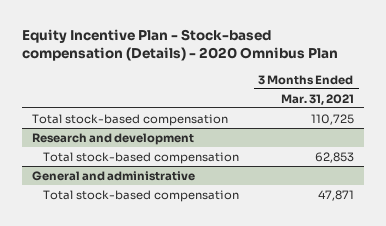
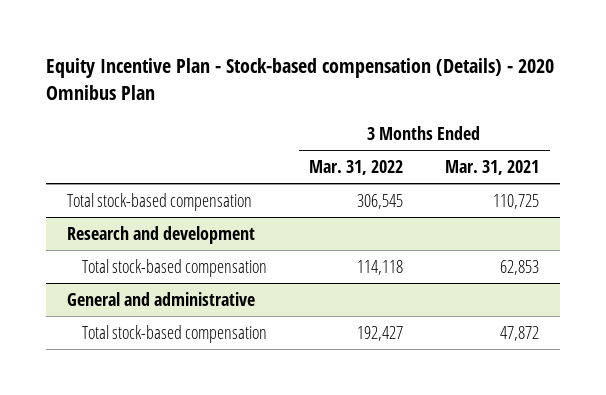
- | 3 Months Ended Mar. 31, 2021
+ | 3 Months Ended Mar. 31, 2022 | 3 Months Ended Mar. 31, 2021
@ General and administrative
- Total stock-based compensation | 47,871
+ Total stock-based compensation | 192,427 | 47,872

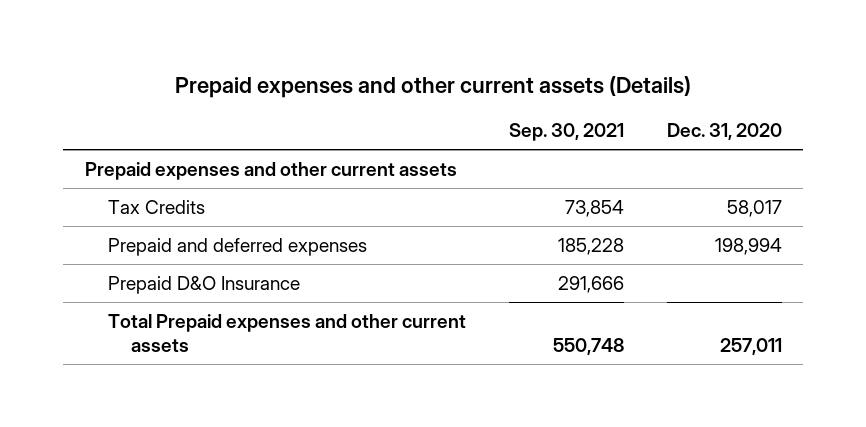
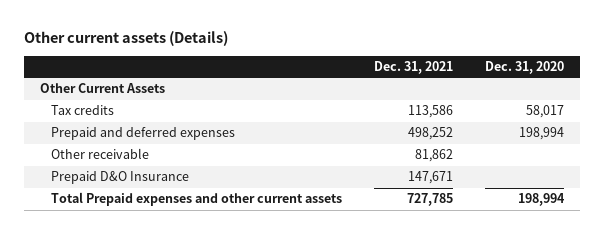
- Prepaid expenses and other current assets (Details)
+ Other current assets (Details)
- | Sep. 30, 2021 | Dec. 31, 2020
+ | Dec. 31, 2021 | Dec. 31, 2020
- Prepaid expenses and other current assets
- Tax Credits | 73,854 | 58,017
+ Other Current Assets
+ Tax credits | 113,586 | 58,017
+ Other receivable | 81,862 |
- Total Prepaid expenses and other current assets | 550,748 | 257,011
+ Total Prepaid expenses and other current assets | 727,785 | 198,994

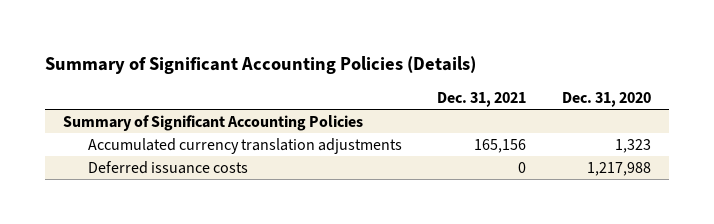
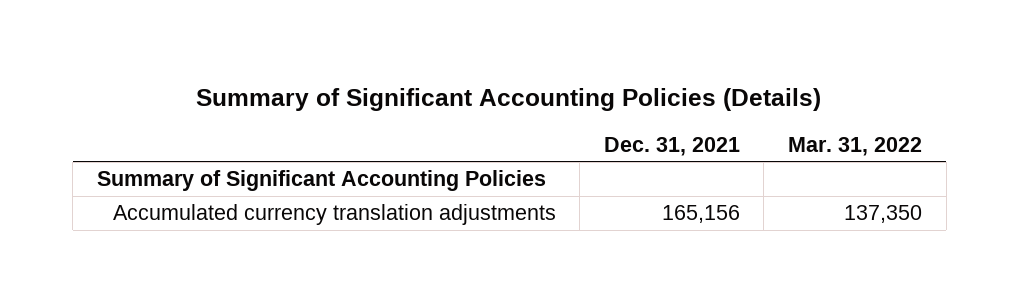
- | Dec. 31, 2021 | Dec. 31, 2020
+ | Dec. 31, 2021 | Mar. 31, 2022
- Deferred issuance costs | 0 | 1,217,988

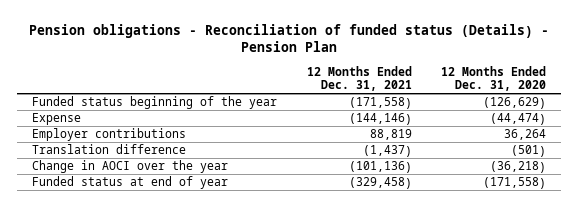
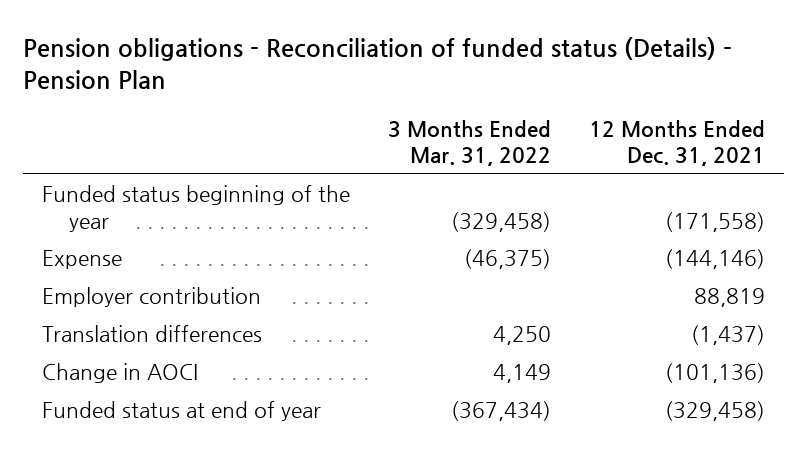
- | 12 Months Ended Dec. 31, 2021 | 12 Months Ended Dec. 31, 2020
+ | 3 Months Ended Mar. 31, 2022 | 12 Months Ended Dec. 31, 2021
- Employer contributions | 88,819 | 36,264
- Translation difference | (1,437) | (501)
- Change in AOCI over the year | (101,136) | (36,218)
+ Employer contribution | | 88,819
+ Translation differences | 4,250 | (1,437)
+ Change in AOCI | 4,149 | (101,136)

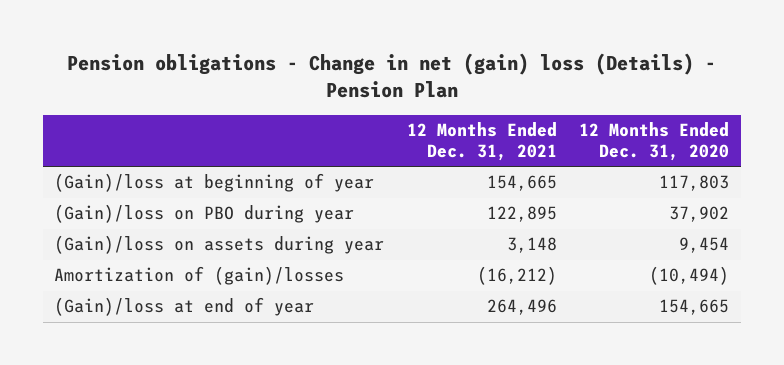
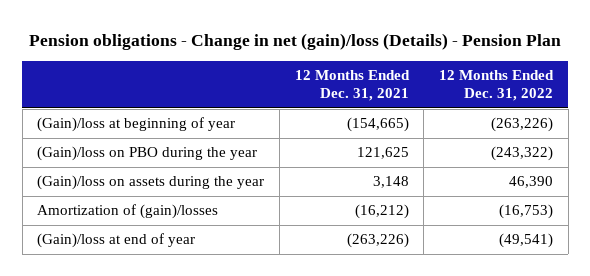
- Pension obligations - Change in net (gain) loss (Details) - Pension Plan
+ Pension obligations - Change in net (gain)/loss (Details) - Pension Plan
- | 12 Months Ended Dec. 31, 2021 | 12 Months Ended Dec. 31, 2020
+ | 12 Months Ended Dec. 31, 2021 | 12 Months Ended Dec. 31, 2022
- (Gain)/loss at beginning of year | 154,665 | 117,803
- (Gain)/loss on PBO during year | 122,895 | 37,902
- (Gain)/loss on assets during year | 3,148 | 9,454
+ (Gain)/loss at beginning of year | (154,665) | (263,226)
+ (Gain)/loss on PBO during the year | 121,625 | (243,322)
+ (Gain)/loss on assets during the year | 3,148 | 46,390
- (Gain)/loss at end of year | 264,496 | 154,665
+ (Gain)/loss at end of year | (263,226) | (49,541)

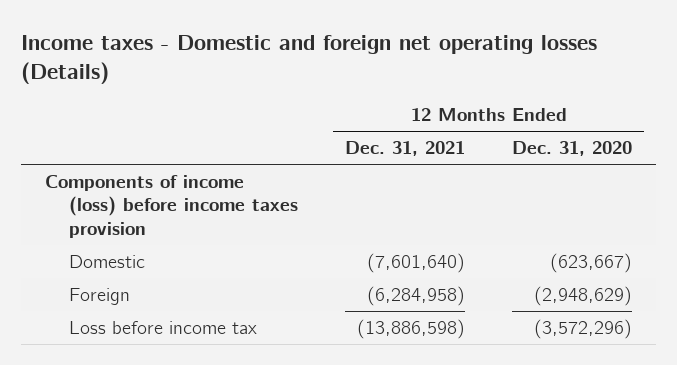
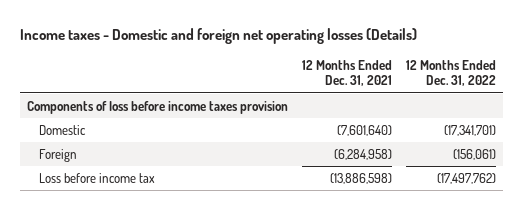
- | 12 Months Ended Dec. 31, 2021 | 12 Months Ended Dec. 31, 2020
+ | 12 Months Ended Dec. 31, 2021 | 12 Months Ended Dec. 31, 2022
- Components of income (loss) before income taxes provision
+ Components of loss before income taxes provision

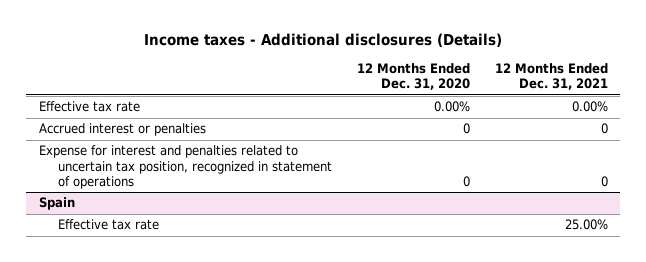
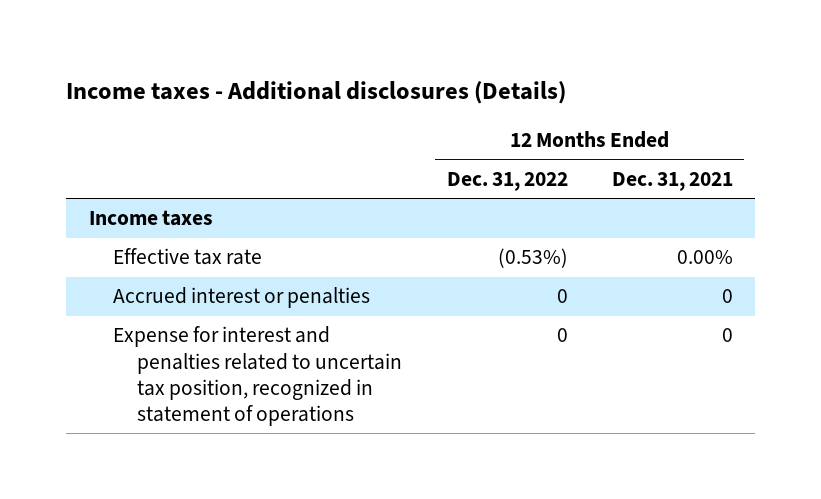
- | 12 Months Ended Dec. 31, 2020 | 12 Months Ended Dec. 31, 2021
+ | 12 Months Ended Dec. 31, 2022 | 12 Months Ended Dec. 31, 2021
+ Income taxes
- Spain
- Effective tax rate | | 25.00%

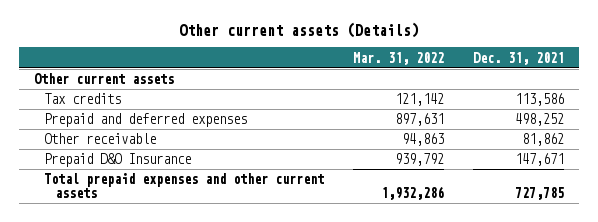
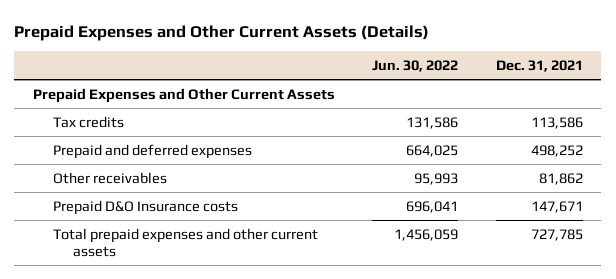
- Other current assets (Details)
+ Prepaid Expenses and Other Current Assets (Details)
- | Mar. 31, 2022 | Dec. 31, 2021
+ | Jun. 30, 2022 | Dec. 31, 2021
- Other current assets
+ Prepaid Expenses and Other Current Assets
- Other receivable | 94,863 | 81,862
- Prepaid D&O Insurance | 939,792 | 147,671
+ Other receivables | 95,993 | 81,862
+ Prepaid D&O Insurance costs | 696,041 | 147,671

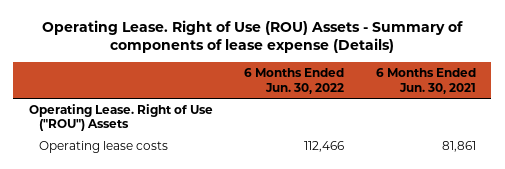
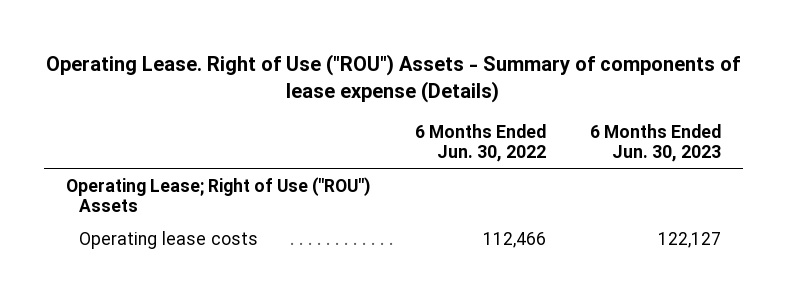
- Operating Lease. Right of Use (ROU) Assets - Summary of components of lease expense (Details)
+ Operating Lease. Right of Use ("ROU") Assets - Summary of components of lease expense (Details)
- | 6 Months Ended Jun. 30, 2022 | 6 Months Ended Jun. 30, 2021
+ | 6 Months Ended Jun. 30, 2022 | 6 Months Ended Jun. 30, 2023
- Operating Lease. Right of Use ("ROU") Assets
+ Operating Lease; Right of Use ("ROU") Assets

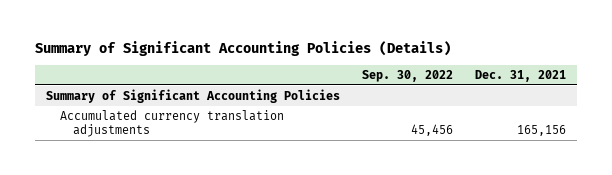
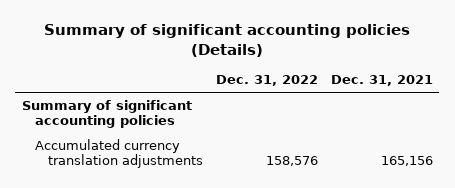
- Summary of Significant Accounting Policies (Details)
+ Summary of significant accounting policies (Details)
- | Sep. 30, 2022 | Dec. 31, 2021
+ | Dec. 31, 2022 | Dec. 31, 2021
- Summary of Significant Accounting Policies
+ Summary of significant accounting policies

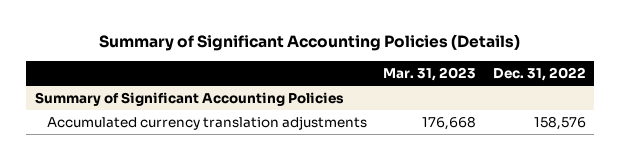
- Summary of significant accounting policies (Details)
+ Summary of Significant Accounting Policies (Details)
- | Dec. 31, 2022 | Dec. 31, 2021
+ | Mar. 31, 2023 | Dec. 31, 2022
- Summary of significant accounting policies
+ Summary of Significant Accounting Policies

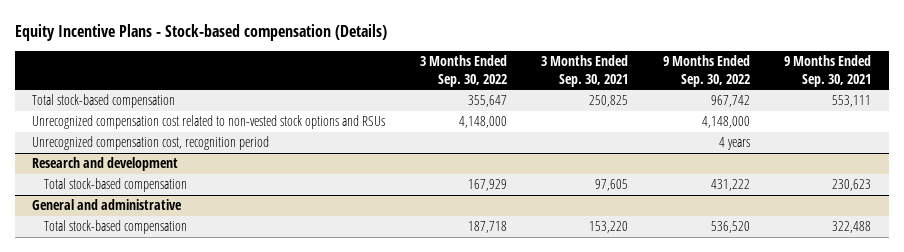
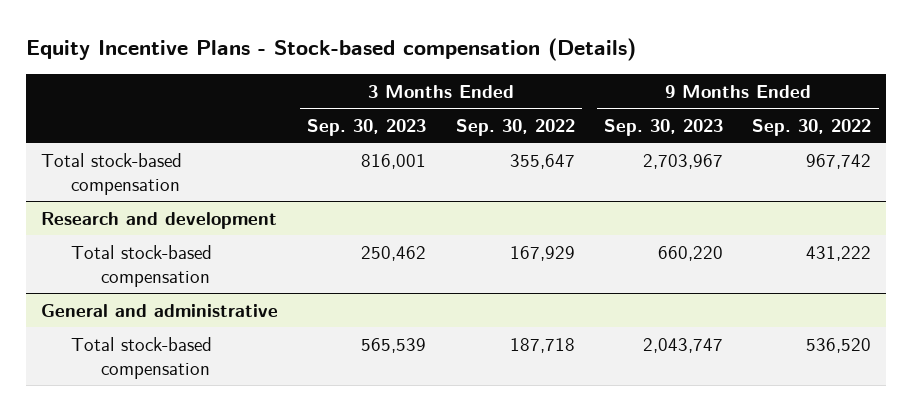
- | 3 Months Ended Sep. 30, 2022 | 3 Months Ended Sep. 30, 2021 | 9 Months Ended Sep. 30, 2022 | 9 Months Ended Sep. 30, 2021
+ | 3 Months Ended Sep. 30, 2023 | 3 Months Ended Sep. 30, 2022 | 9 Months Ended Sep. 30, 2023 | 9 Months Ended Sep. 30, 2022
- Unrecognized compensation cost related to non-vested stock options and RSUs | 4,148,000 | | 4,148,000 |
- Unrecognized compensation cost, recognition period | | | 4 years |

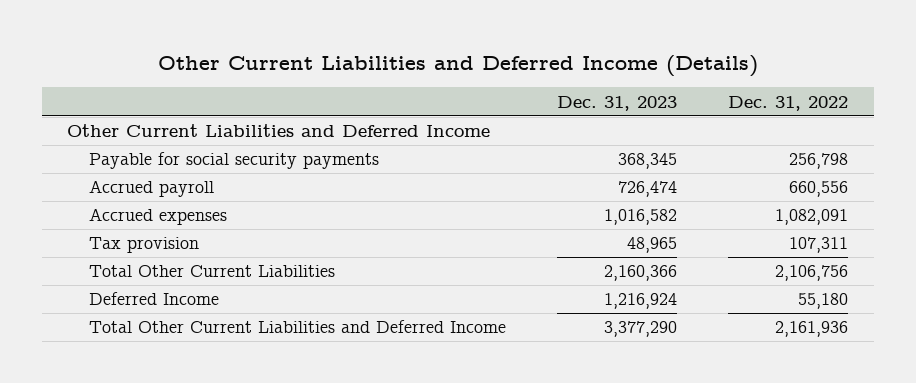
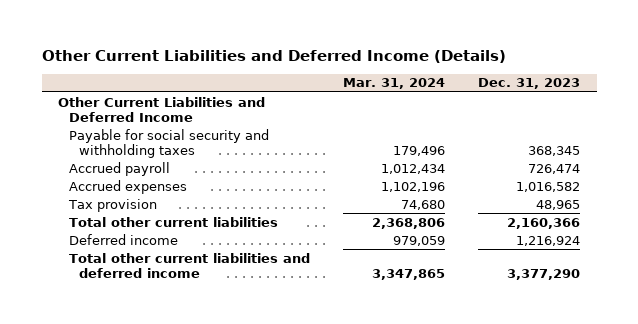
- | Dec. 31, 2023 | Dec. 31, 2022
+ | Mar. 31, 2024 | Dec. 31, 2023
- Payable for social security payments | 368,345 | 256,798
+ Payable for social security and withholding taxes | 179,496 | 368,345
- Total Other Current Liabilities | 2,160,366 | 2,106,756
- Deferred Income | 1,216,924 | 55,180
- Total Other Current Liabilities and Deferred Income | 3,377,290 | 2,161,936
+ Total other current liabilities | 2,368,806 | 2,160,366
+ Deferred income | 979,059 | 1,216,924
+ Total other current liabilities and deferred income | 3,347,865 | 3,377,290

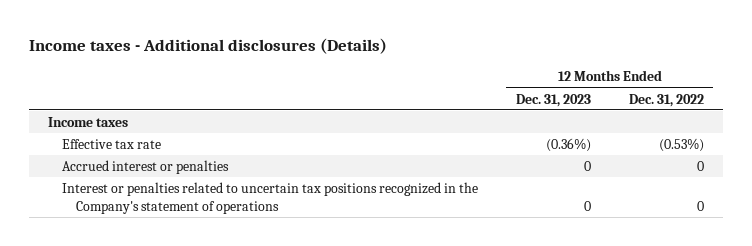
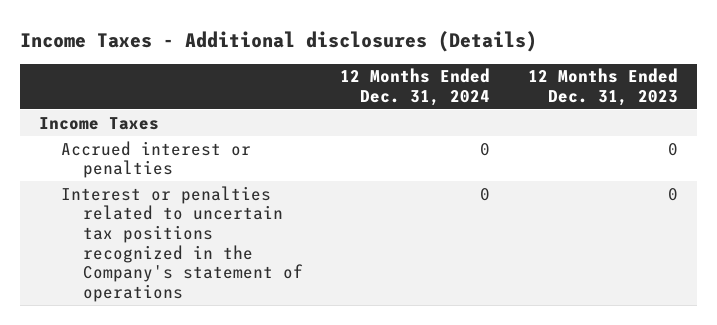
- Income taxes - Additional disclosures (Details)
+ Income Taxes - Additional disclosures (Details)
- | 12 Months Ended Dec. 31, 2023 | 12 Months Ended Dec. 31, 2022
+ | 12 Months Ended Dec. 31, 2024 | 12 Months Ended Dec. 31, 2023
- Income taxes
- Effective tax rate | (0.36%) | (0.53%)
+ Income Taxes

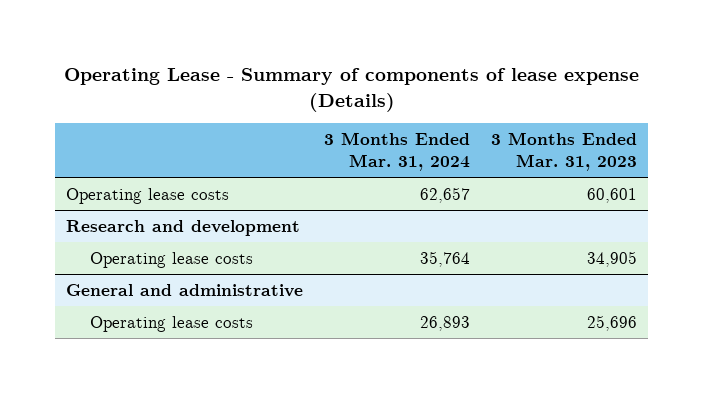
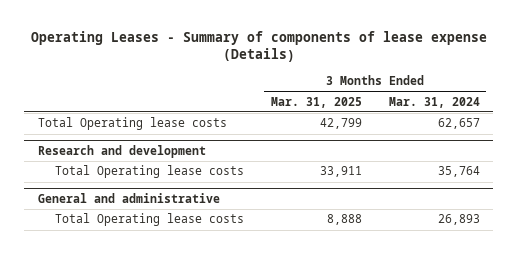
- Operating Lease - Summary of components of lease expense (Details)
+ Operating Leases - Summary of components of lease expense (Details)
- | 3 Months Ended Mar. 31, 2024 | 3 Months Ended Mar. 31, 2023
+ | 3 Months Ended Mar. 31, 2025 | 3 Months Ended Mar. 31, 2024
- Operating lease costs | 62,657 | 60,601
+ Total Operating lease costs | 42,799 | 62,657
@ Research and development
- Operating lease costs | 35,764 | 34,905
+ Total Operating lease costs | 33,911 | 35,764
@ General and administrative
- Operating lease costs | 26,893 | 25,696
+ Total Operating lease costs | 8,888 | 26,893

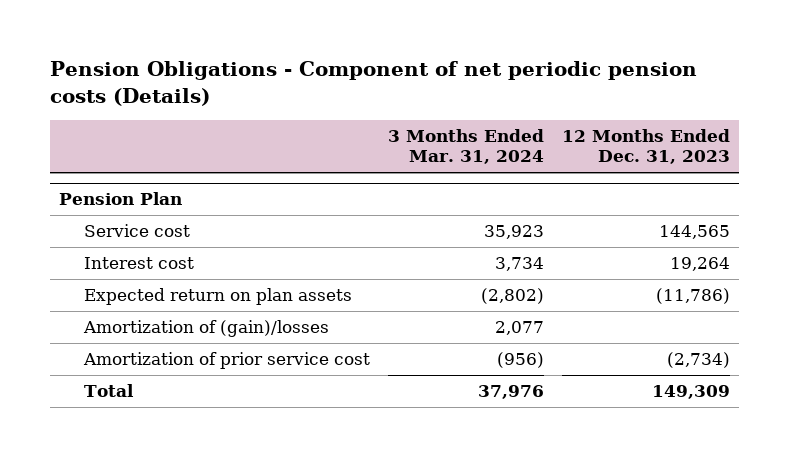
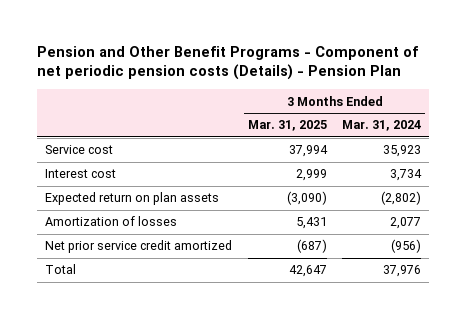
- Pension Obligations - Component of net periodic pension costs (Details)
+ Pension and Other Benefit Programs - Component of net periodic pension costs (Details) - Pension Plan
- | 3 Months Ended Mar. 31, 2024 | 12 Months Ended Dec. 31, 2023
+ | 3 Months Ended Mar. 31, 2025 | 3 Months Ended Mar. 31, 2024
- Pension Plan
- Amortization of (gain)/losses | 2,077 |
- Amortization of prior service cost | (956) | (2,734)
+ Amortization of losses | 5,431 | 2,077
+ Net prior service credit amortized | (687) | (956)

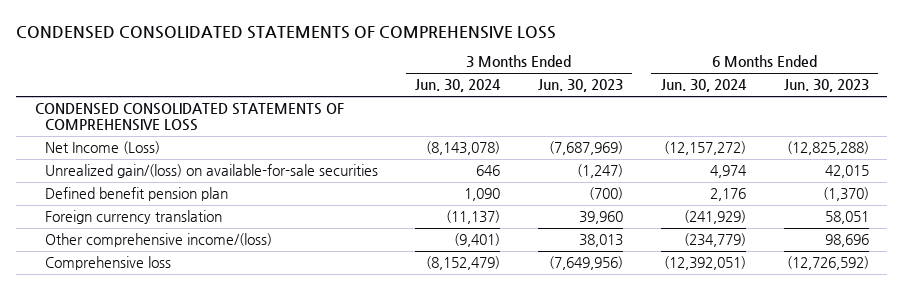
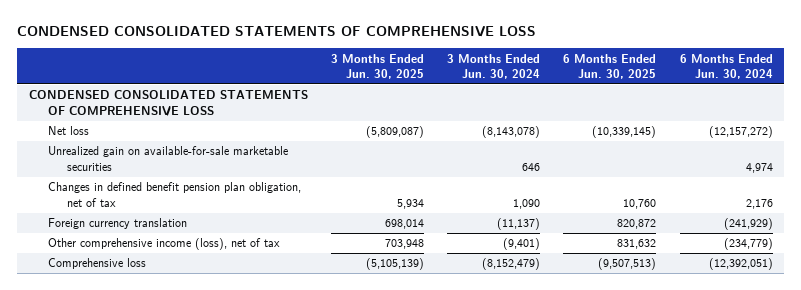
- | 3 Months Ended Jun. 30, 2024 | 3 Months Ended Jun. 30, 2023 | 6 Months Ended Jun. 30, 2024 | 6 Months Ended Jun. 30, 2023
+ | 3 Months Ended Jun. 30, 2025 | 3 Months Ended Jun. 30, 2024 | 6 Months Ended Jun. 30, 2025 | 6 Months Ended Jun. 30, 2024
- Net Income (Loss) | (8,143,078) | (7,687,969) | (12,157,272) | (12,825,288)
- Unrealized gain/(loss) on available-for-sale securities | 646 | (1,247) | 4,974 | 42,015
- Defined benefit pension plan | 1,090 | (700) | 2,176 | (1,370)
+ Net loss | (5,809,087) | (8,143,078) | (10,339,145) | (12,157,272)
+ Unrealized gain on available-for-sale marketable securities | | 646 | | 4,974
+ Changes in defined benefit pension plan obligation, net of tax | 5,934 | 1,090 | 10,760 | 2,176
- Other comprehensive income/(loss) | (9,401) | 38,013 | (234,779) | 98,696
+ Other comprehensive income (loss), net of tax | 703,948 | (9,401) | 831,632 | (234,779)

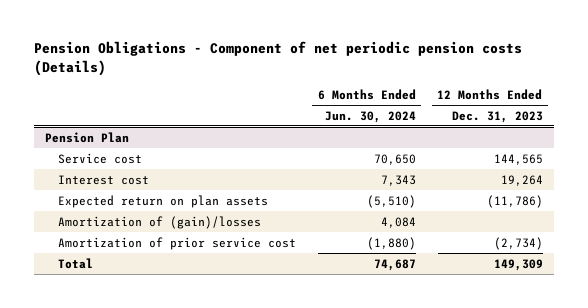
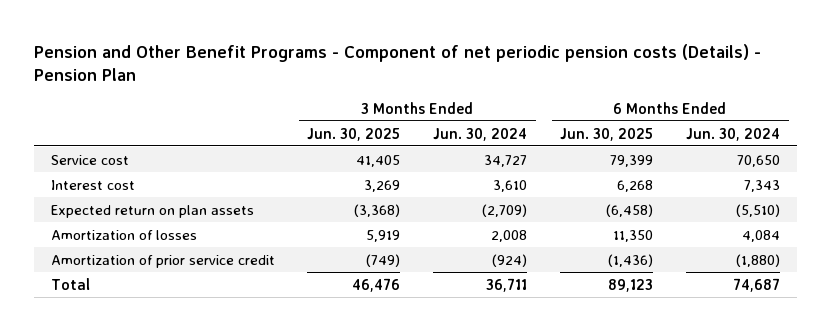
- Pension Obligations - Component of net periodic pension costs (Details)
+ Pension and Other Benefit Programs - Component of net periodic pension costs (Details) - Pension Plan
- | 6 Months Ended Jun. 30, 2024 | 12 Months Ended Dec. 31, 2023
+ | 3 Months Ended Jun. 30, 2025 | 3 Months Ended Jun. 30, 2024 | 6 Months Ended Jun. 30, 2025 | 6 Months Ended Jun. 30, 2024
- Pension Plan
- Amortization of (gain)/losses | 4,084 |
- Amortization of prior service cost | (1,880) | (2,734)
+ Amortization of losses | 5,919 | 2,008 | 11,350 | 4,084
+ Amortization of prior service credit | (749) | (924) | (1,436) | (1,880)

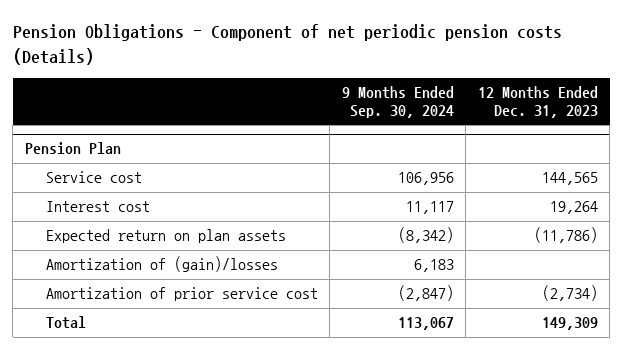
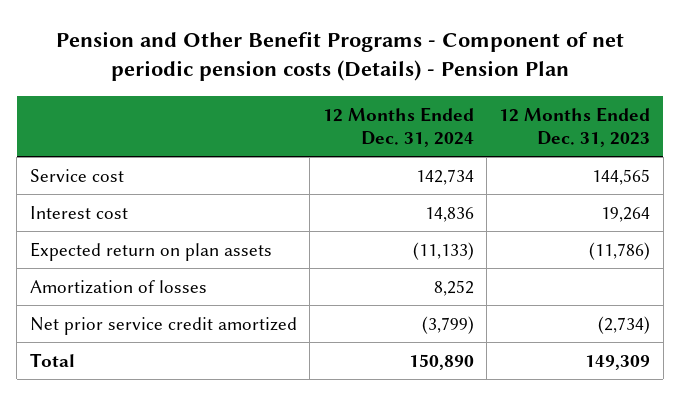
- Pension Obligations - Component of net periodic pension costs (Details)
+ Pension and Other Benefit Programs - Component of net periodic pension costs (Details) - Pension Plan
- | 9 Months Ended Sep. 30, 2024 | 12 Months Ended Dec. 31, 2023
+ | 12 Months Ended Dec. 31, 2024 | 12 Months Ended Dec. 31, 2023
- Pension Plan
- Amortization of (gain)/losses | 6,183 |
- Amortization of prior service cost | (2,847) | (2,734)
+ Amortization of losses | 8,252 |
+ Net prior service credit amortized | (3,799) | (2,734)

